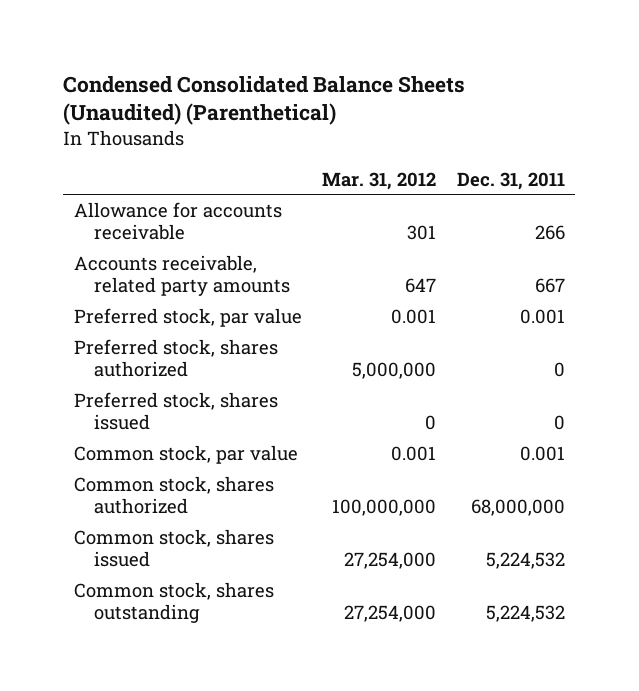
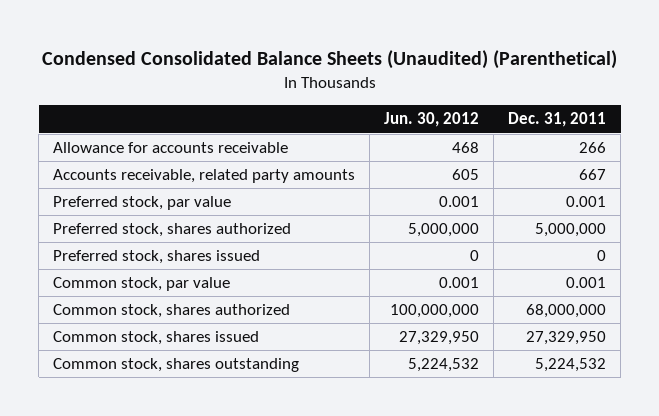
- | Mar. 31, 2012 | Dec. 31, 2011
+ | Jun. 30, 2012 | Dec. 31, 2011
- Preferred stock, shares authorized | 5,000,000 | 0
+ Preferred stock, shares authorized | 5,000,000 | 5,000,000
- Common stock, shares issued | 27,254,000 | 5,224,532
+ Common stock, shares issued | 27,329,950 | 27,329,950

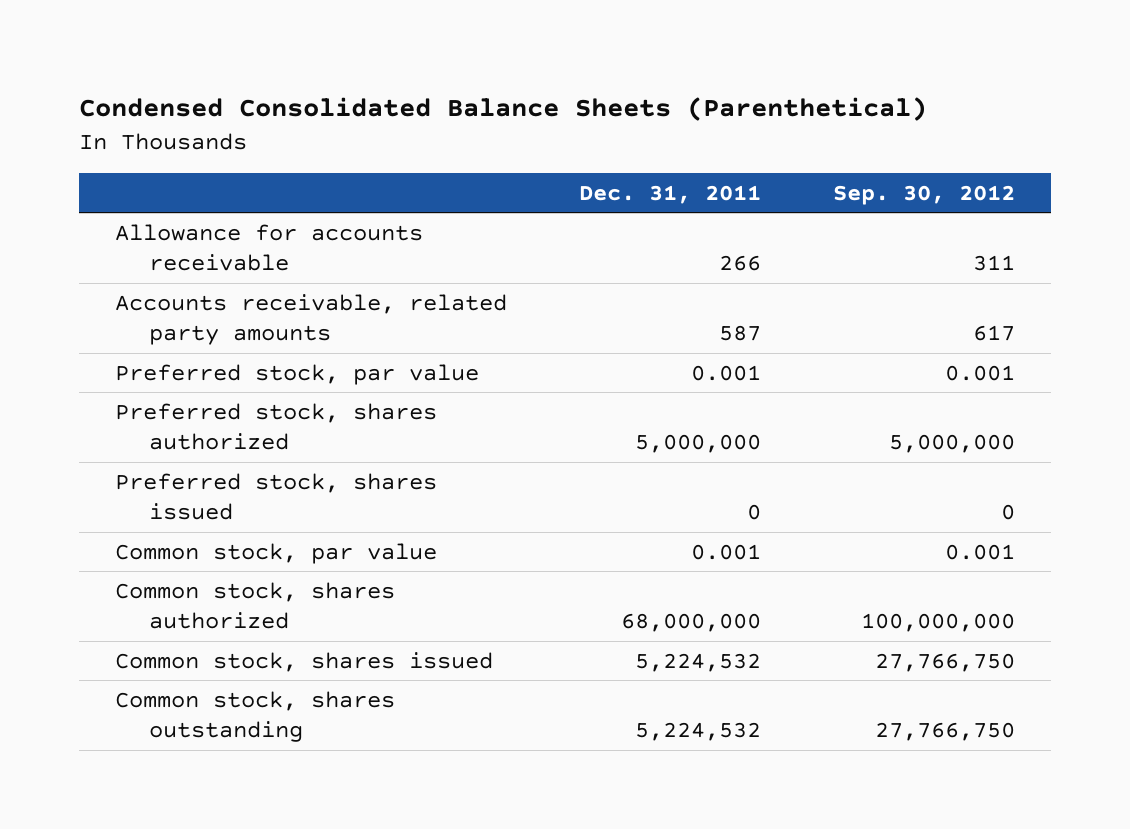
- Condensed Consolidated Balance Sheets (Unaudited) (Parenthetical)
+ Condensed Consolidated Balance Sheets (Parenthetical)
- | Jun. 30, 2012 | Dec. 31, 2011
+ | Dec. 31, 2011 | Sep. 30, 2012
- Accounts receivable, related party amounts | 605 | 667
+ Accounts receivable, related party amounts | 587 | 617
- Common stock, shares issued | 27,329,950 | 27,329,950
+ Common stock, shares issued | 5,224,532 | 27,766,750

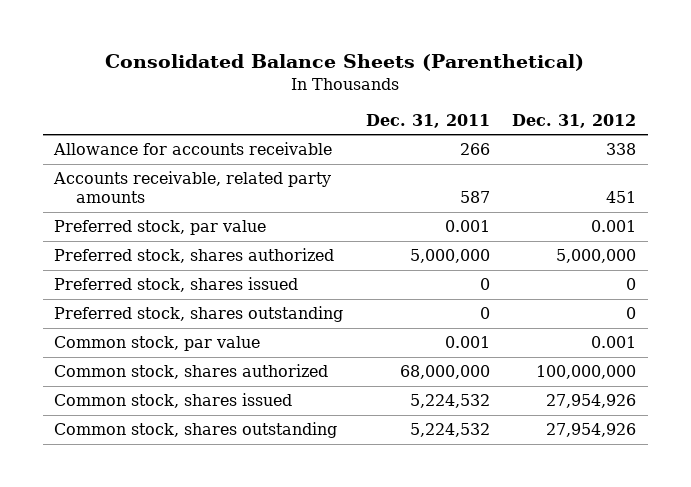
- Condensed Consolidated Balance Sheets (Parenthetical)
+ Consolidated Balance Sheets (Parenthetical)
- | Dec. 31, 2011 | Sep. 30, 2012
+ | Dec. 31, 2011 | Dec. 31, 2012
+ Preferred stock, shares outstanding | 0 | 0

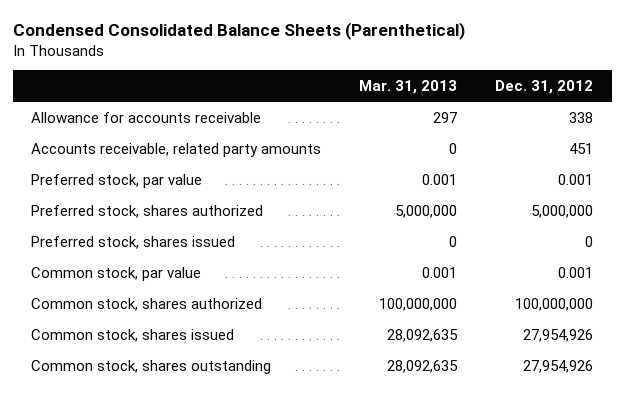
- Consolidated Balance Sheets (Parenthetical)
+ Condensed Consolidated Balance Sheets (Parenthetical)
- | Dec. 31, 2011 | Dec. 31, 2012
+ | Mar. 31, 2013 | Dec. 31, 2012
- Preferred stock, shares outstanding | 0 | 0

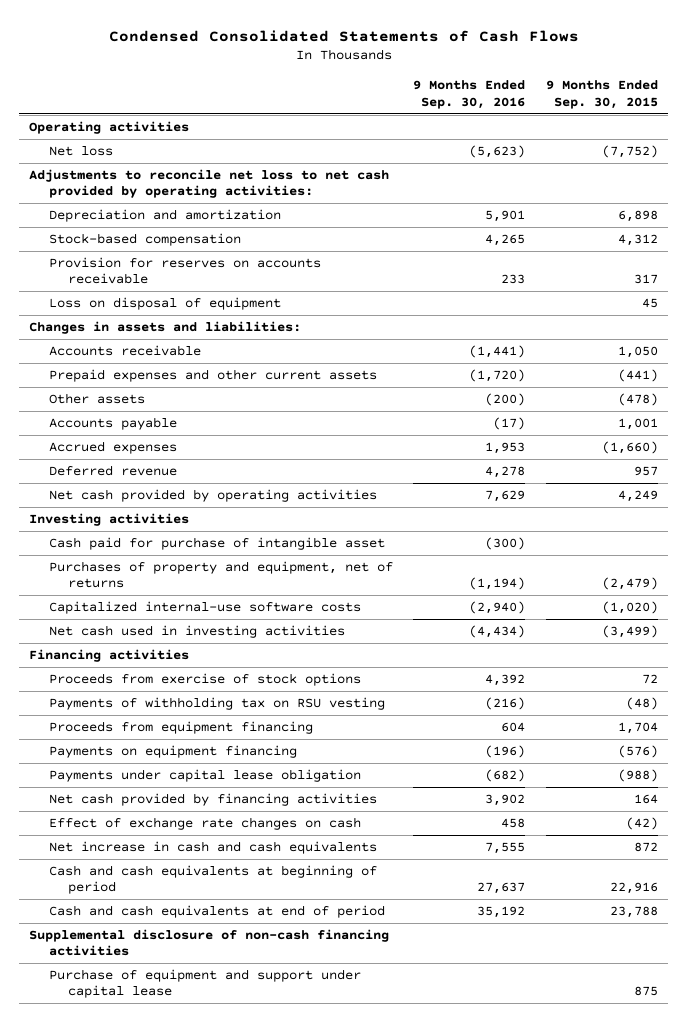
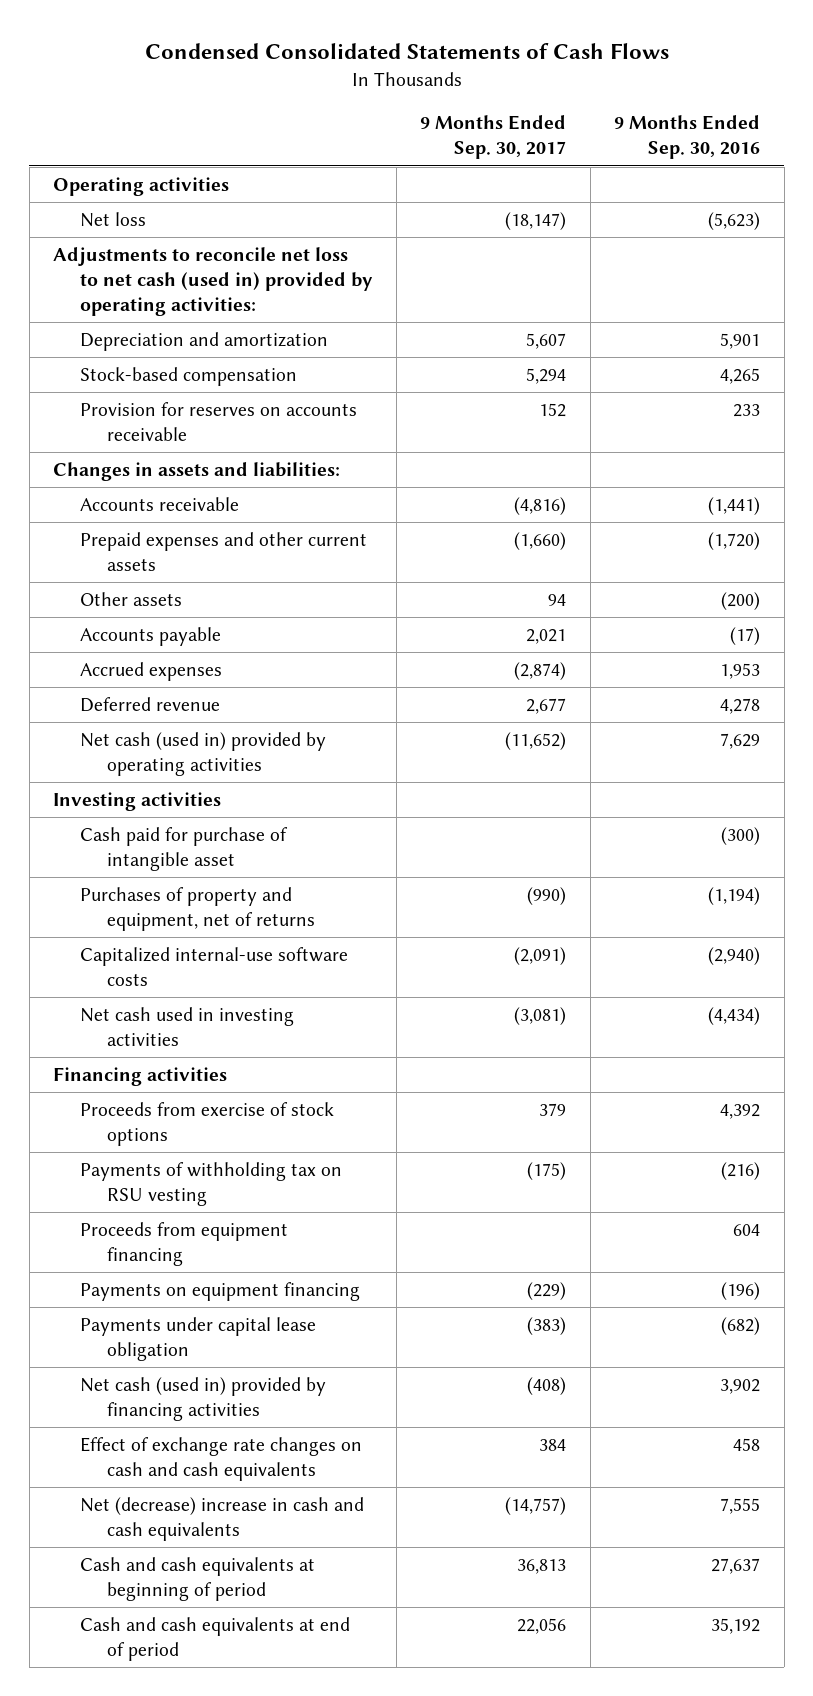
- | 9 Months Ended Sep. 30, 2016 | 9 Months Ended Sep. 30, 2015
+ | 9 Months Ended Sep. 30, 2017 | 9 Months Ended Sep. 30, 2016
- Adjustments to reconcile net loss to net cash provided by operating activities:
+ Adjustments to reconcile net loss to net cash (used in) provided by operating activities:
- Loss on disposal of equipment | | 45
- Net cash provided by operating activities | 7,629 | 4,249
+ Net cash (used in) provided by operating activities | (11,652) | 7,629
- Net cash provided by financing activities | 3,902 | 164
- Effect of exchange rate changes on cash | 458 | (42)
- Net increase in cash and cash equivalents | 7,555 | 872
+ Net cash (used in) provided by financing activities | (408) | 3,902
+ Effect of exchange rate changes on cash and cash equivalents | 384 | 458
+ Net (decrease) increase in cash and cash equivalents | (14,757) | 7,555
- Supplemental disclosure of non-cash financing activities
- Purchase of equipment and support under capital lease | | 875

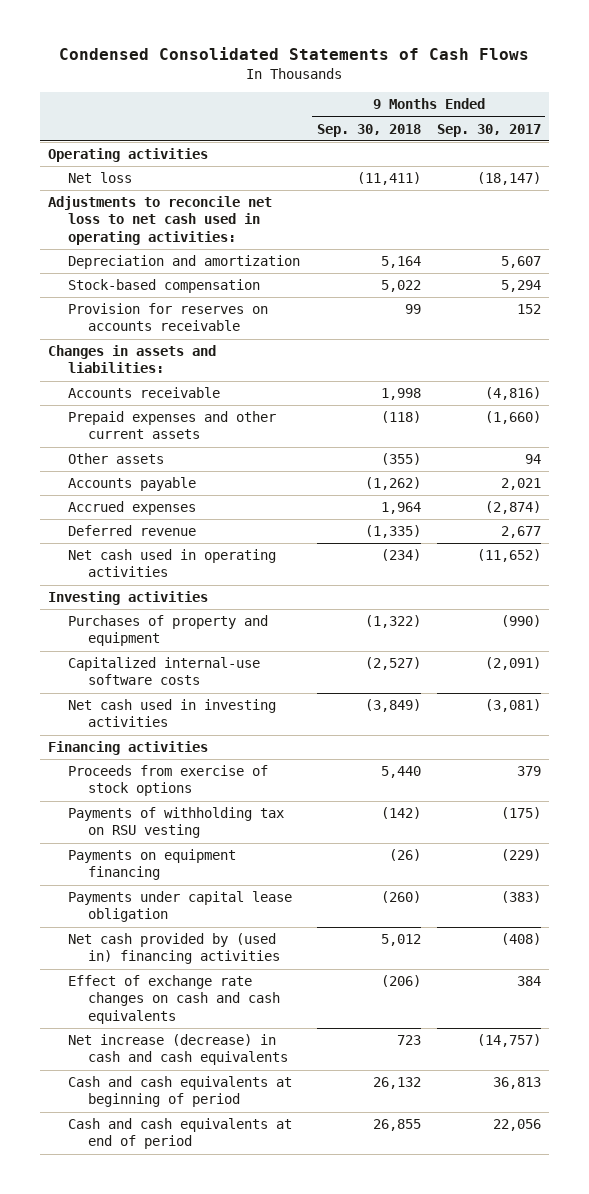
- | 9 Months Ended Sep. 30, 2017 | 9 Months Ended Sep. 30, 2016
+ | 9 Months Ended Sep. 30, 2018 | 9 Months Ended Sep. 30, 2017
- Adjustments to reconcile net loss to net cash (used in) provided by operating activities:
+ Adjustments to reconcile net loss to net cash used in operating activities:
- Net cash (used in) provided by operating activities | (11,652) | 7,629
+ Net cash used in operating activities | (234) | (11,652)
- Cash paid for purchase of intangible asset | | (300)
- Purchases of property and equipment, net of returns | (990) | (1,194)
+ Purchases of property and equipment | (1,322) | (990)
- Proceeds from equipment financing | | 604
- Net cash (used in) provided by financing activities | (408) | 3,902
+ Net cash provided by (used in) financing activities | 5,012 | (408)
- Net (decrease) increase in cash and cash equivalents | (14,757) | 7,555
+ Net increase (decrease) in cash and cash equivalents | 723 | (14,757)

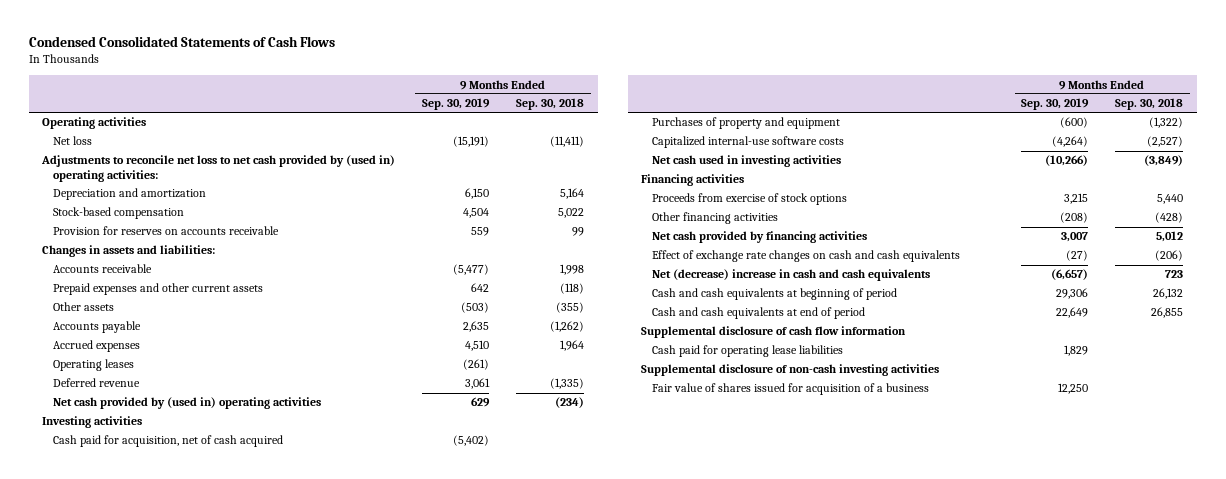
- | 9 Months Ended Sep. 30, 2018 | 9 Months Ended Sep. 30, 2017
+ | 9 Months Ended Sep. 30, 2019 | 9 Months Ended Sep. 30, 2018
- Adjustments to reconcile net loss to net cash used in operating activities:
+ Adjustments to reconcile net loss to net cash provided by (used in) operating activities:
+ Operating leases | (261) |
- Net cash used in operating activities | (234) | (11,652)
+ Net cash provided by (used in) operating activities | 629 | (234)
+ Cash paid for acquisition, net of cash acquired | (5,402) |
- Payments of withholding tax on RSU vesting | (142) | (175)
- Payments on equipment financing | (26) | (229)
- Payments under capital lease obligation | (260) | (383)
- Net cash provided by (used in) financing activities | 5,012 | (408)
+ Other financing activities | (208) | (428)
+ Net cash provided by financing activities | 3,007 | 5,012
- Net increase (decrease) in cash and cash equivalents | 723 | (14,757)
+ Net (decrease) increase in cash and cash equivalents | (6,657) | 723
+ Supplemental disclosure of cash flow information
+ Cash paid for operating lease liabilities | 1,829 |
+ Supplemental disclosure of non-cash investing activities
+ Fair value of shares issued for acquisition of a business | 12,250 |

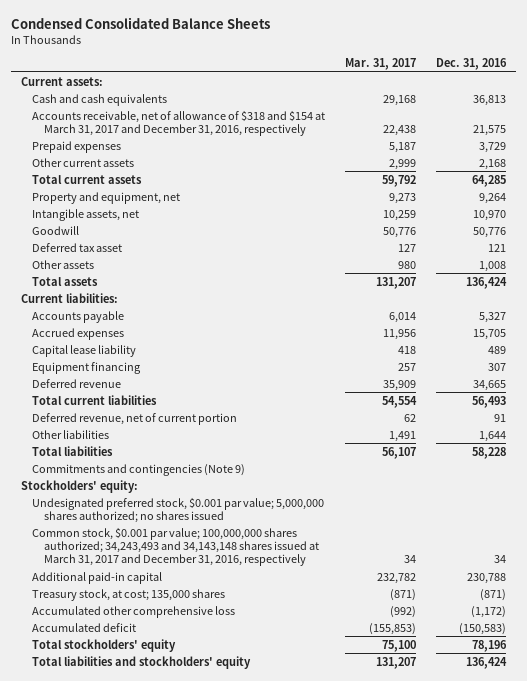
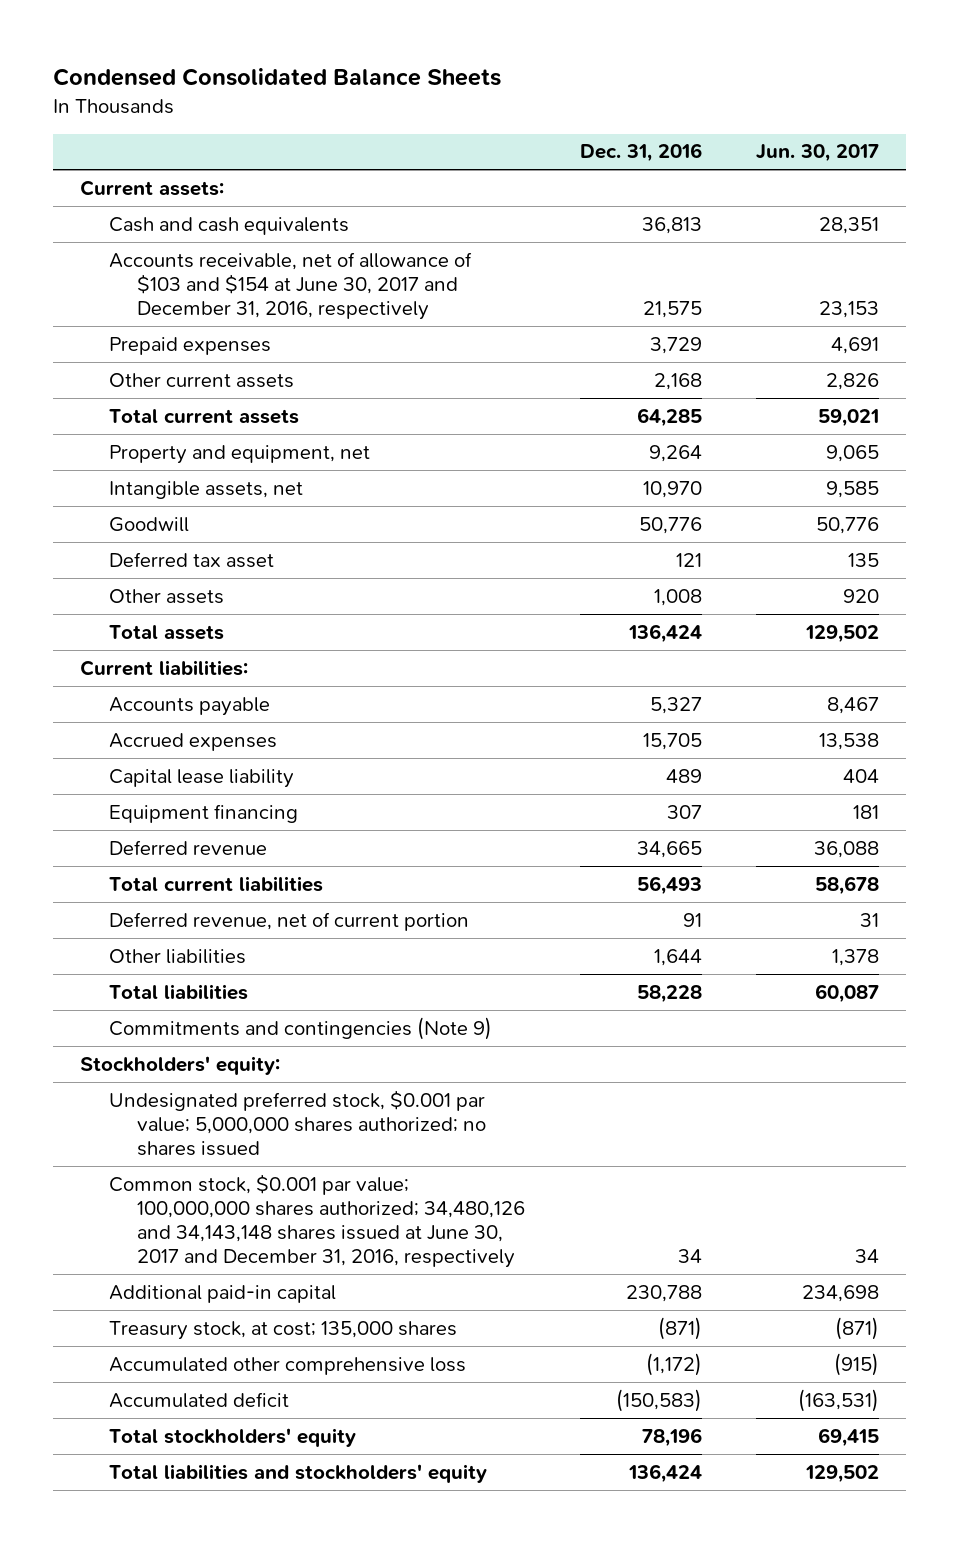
- | Mar. 31, 2017 | Dec. 31, 2016
+ | Dec. 31, 2016 | Jun. 30, 2017
- Accounts receivable, net of allowance of $318 and $154 at March 31, 2017 and December 31, 2016, respectively | 22,438 | 21,575
+ Accounts receivable, net of allowance of $103 and $154 at June 30, 2017 and December 31, 2016, respectively | 21,575 | 23,153
- Common stock, $0.001 par value; 100,000,000 shares authorized; 34,243,493 and 34,143,148 shares issued at March 31, 2017 and December 31, 2016, respectively | 34 | 34
+ Common stock, $0.001 par value; 100,000,000 shares authorized; 34,480,126 and 34,143,148 shares issued at June 30, 2017 and December 31, 2016, respectively | 34 | 34

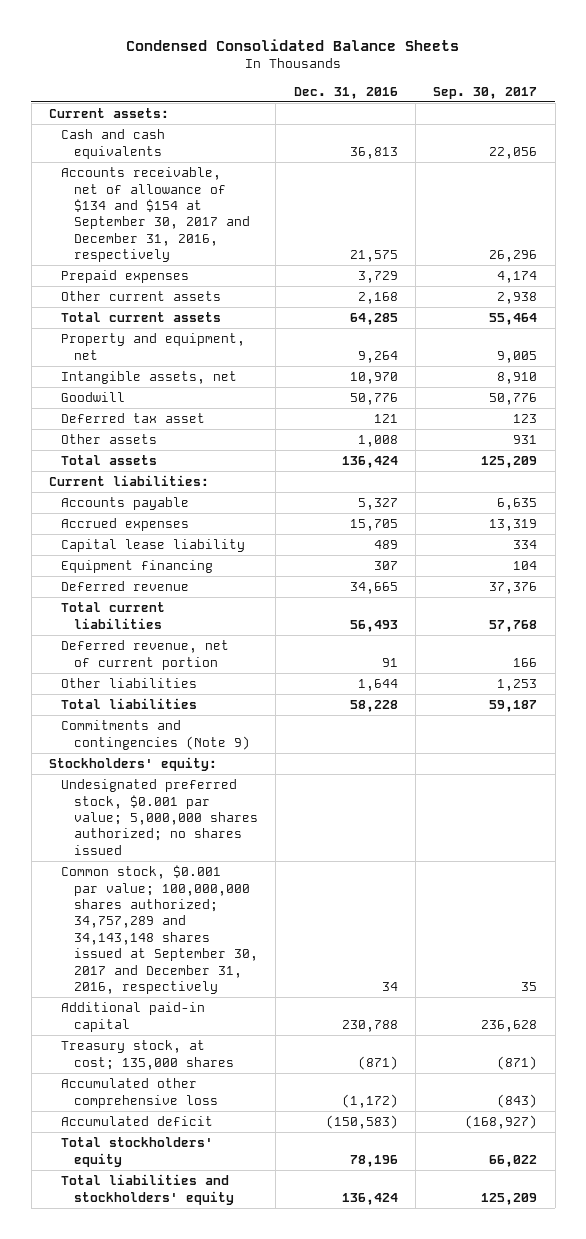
- | Dec. 31, 2016 | Jun. 30, 2017
+ | Dec. 31, 2016 | Sep. 30, 2017
- Accounts receivable, net of allowance of $103 and $154 at June 30, 2017 and December 31, 2016, respectively | 21,575 | 23,153
+ Accounts receivable, net of allowance of $134 and $154 at September 30, 2017 and December 31, 2016, respectively | 21,575 | 26,296
- Common stock, $0.001 par value; 100,000,000 shares authorized; 34,480,126 and 34,143,148 shares issued at June 30, 2017 and December 31, 2016, respectively | 34 | 34
+ Common stock, $0.001 par value; 100,000,000 shares authorized; 34,757,289 and 34,143,148 shares issued at September 30, 2017 and December 31, 2016, respectively | 34 | 35

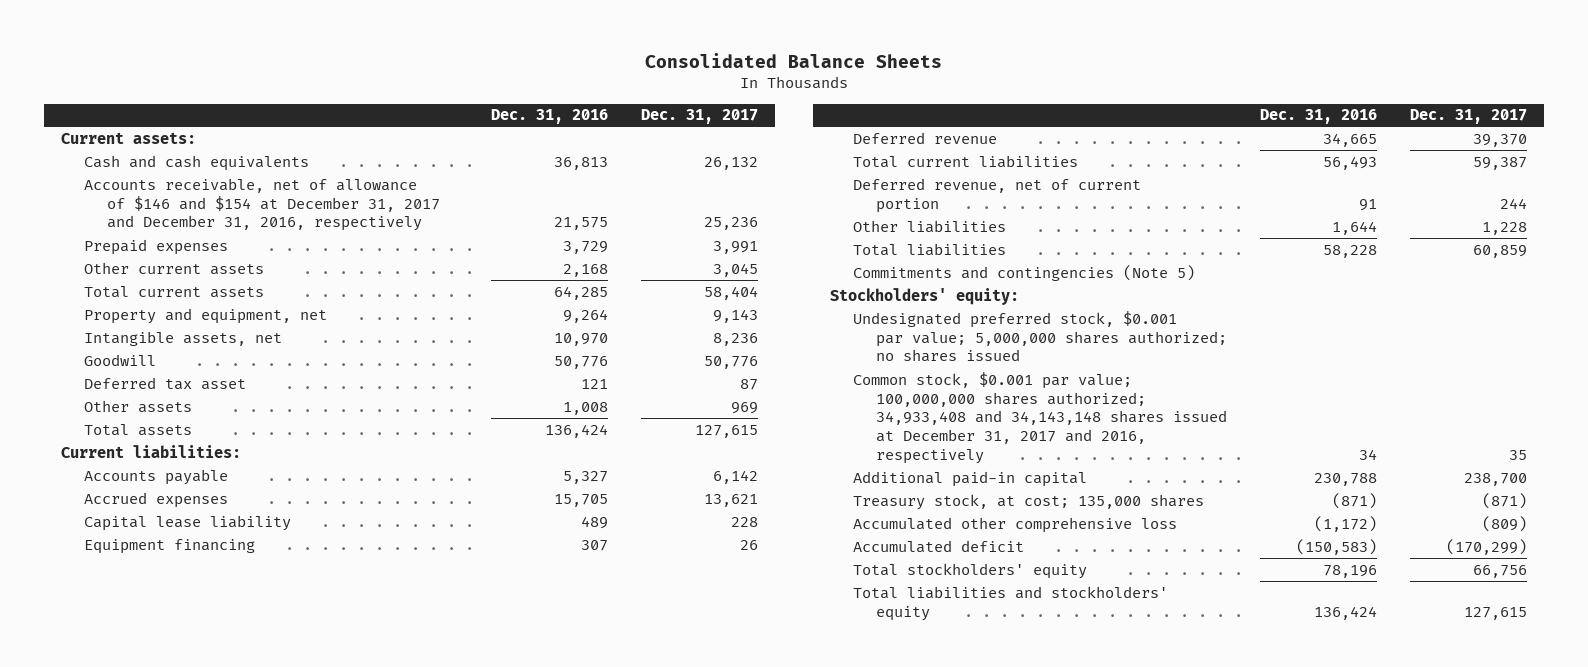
- Condensed Consolidated Balance Sheets
+ Consolidated Balance Sheets
- | Dec. 31, 2016 | Sep. 30, 2017
+ | Dec. 31, 2016 | Dec. 31, 2017
- Accounts receivable, net of allowance of $134 and $154 at September 30, 2017 and December 31, 2016, respectively | 21,575 | 26,296
+ Accounts receivable, net of allowance of $146 and $154 at December 31, 2017 and December 31, 2016, respectively | 21,575 | 25,236
- Commitments and contingencies (Note 9)
+ Commitments and contingencies (Note 5)
- Common stock, $0.001 par value; 100,000,000 shares authorized; 34,757,289 and 34,143,148 shares issued at September 30, 2017 and December 31, 2016, respectively | 34 | 35
+ Common stock, $0.001 par value; 100,000,000 shares authorized; 34,933,408 and 34,143,148 shares issued at December 31, 2017 and 2016, respectively | 34 | 35

